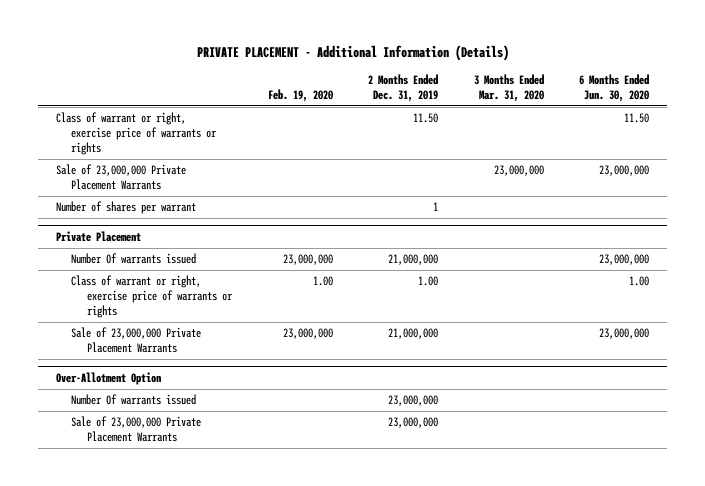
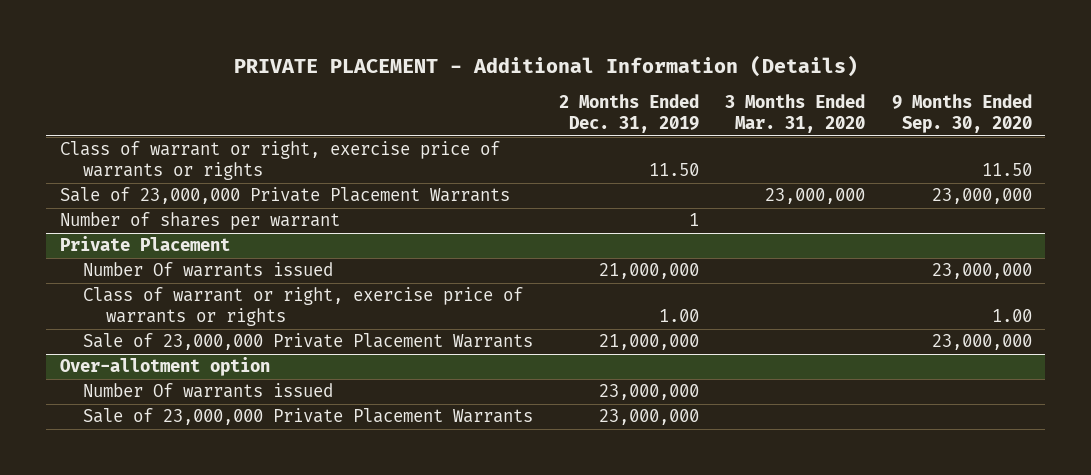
- | Feb. 19, 2020 | 2 Months Ended Dec. 31, 2019 | 3 Months Ended Mar. 31, 2020 | 6 Months Ended Jun. 30, 2020
+ | 2 Months Ended Dec. 31, 2019 | 3 Months Ended Mar. 31, 2020 | 9 Months Ended Sep. 30, 2020
- Over-Allotment Option
+ Over-allotment option

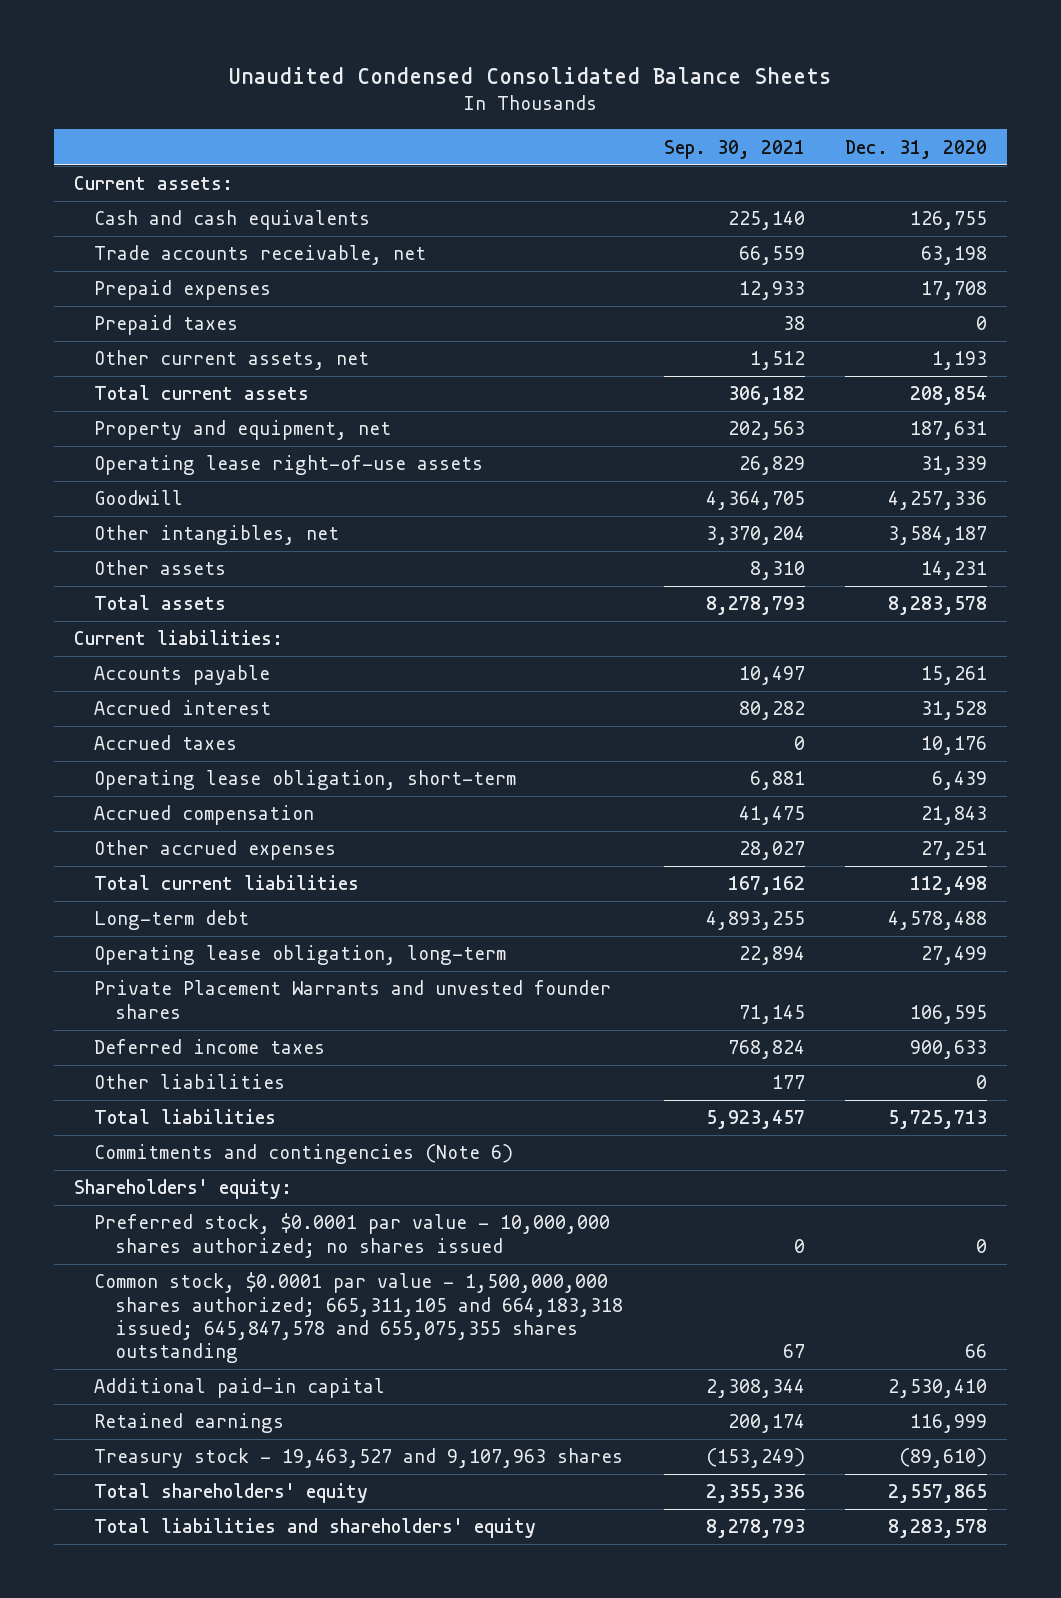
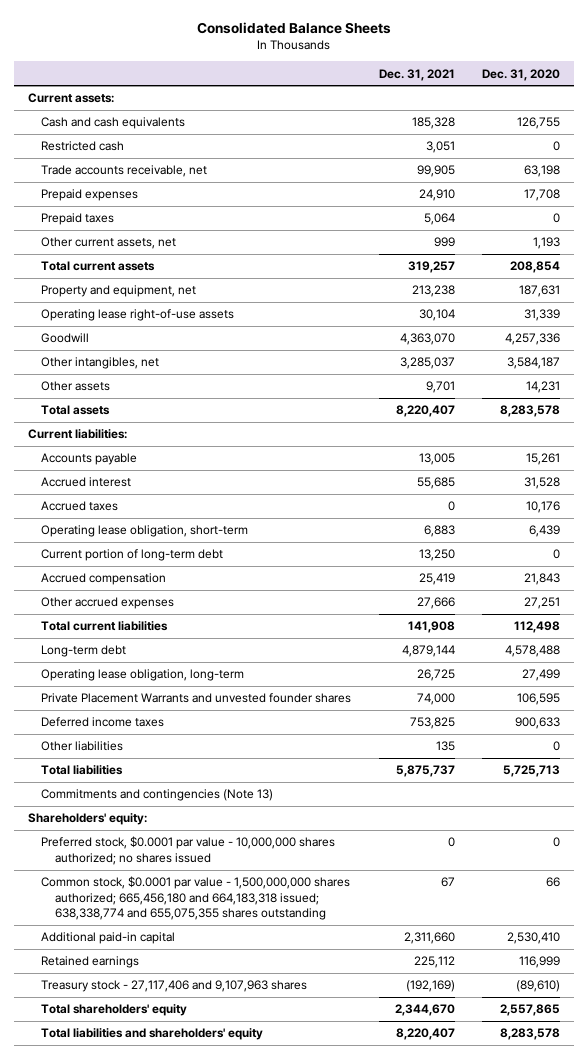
- Unaudited Condensed Consolidated Balance Sheets
+ Consolidated Balance Sheets
- | Sep. 30, 2021 | Dec. 31, 2020
+ | Dec. 31, 2021 | Dec. 31, 2020
+ Restricted cash | 3,051 | 0
+ Current portion of long-term debt | 13,250 | 0
- Commitments and contingencies (Note 6)
+ Commitments and contingencies (Note 13)
- Common stock, $0.0001 par value - 1,500,000,000 shares authorized; 665,311,105 and 664,183,318 issued; 645,847,578 and 655,075,355 shares outstanding | 67 | 66
+ Common stock, $0.0001 par value - 1,500,000,000 shares authorized; 665,456,180 and 664,183,318 issued; 638,338,774 and 655,075,355 shares outstanding | 67 | 66
- Treasury stock - 19,463,527 and 9,107,963 shares | (153,249) | (89,610)
+ Treasury stock - 27,117,406 and 9,107,963 shares | (192,169) | (89,610)

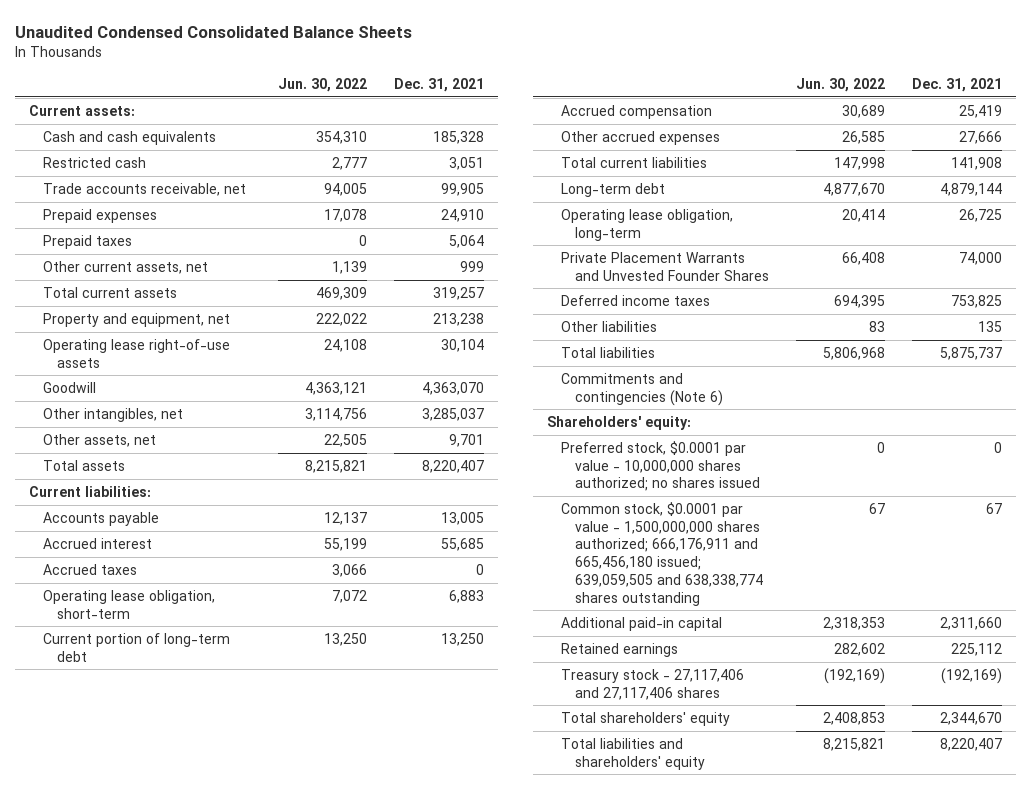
- Consolidated Balance Sheets
+ Unaudited Condensed Consolidated Balance Sheets
- | Dec. 31, 2021 | Dec. 31, 2020
+ | Jun. 30, 2022 | Dec. 31, 2021
- Other assets | 9,701 | 14,231
+ Other assets, net | 22,505 | 9,701
- Private Placement Warrants and unvested founder shares | 74,000 | 106,595
+ Private Placement Warrants and Unvested Founder Shares | 66,408 | 74,000
- Commitments and contingencies (Note 13)
+ Commitments and contingencies (Note 6)
- Common stock, $0.0001 par value - 1,500,000,000 shares authorized; 665,456,180 and 664,183,318 issued; 638,338,774 and 655,075,355 shares outstanding | 67 | 66
+ Common stock, $0.0001 par value - 1,500,000,000 shares authorized; 666,176,911 and 665,456,180 issued; 639,059,505 and 638,338,774 shares outstanding | 67 | 67
- Treasury stock - 27,117,406 and 9,107,963 shares | (192,169) | (89,610)
+ Treasury stock - 27,117,406 and 27,117,406 shares | (192,169) | (192,169)

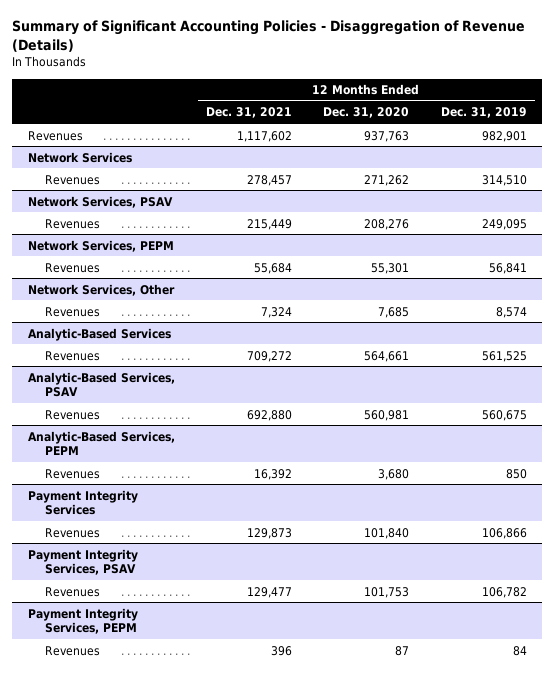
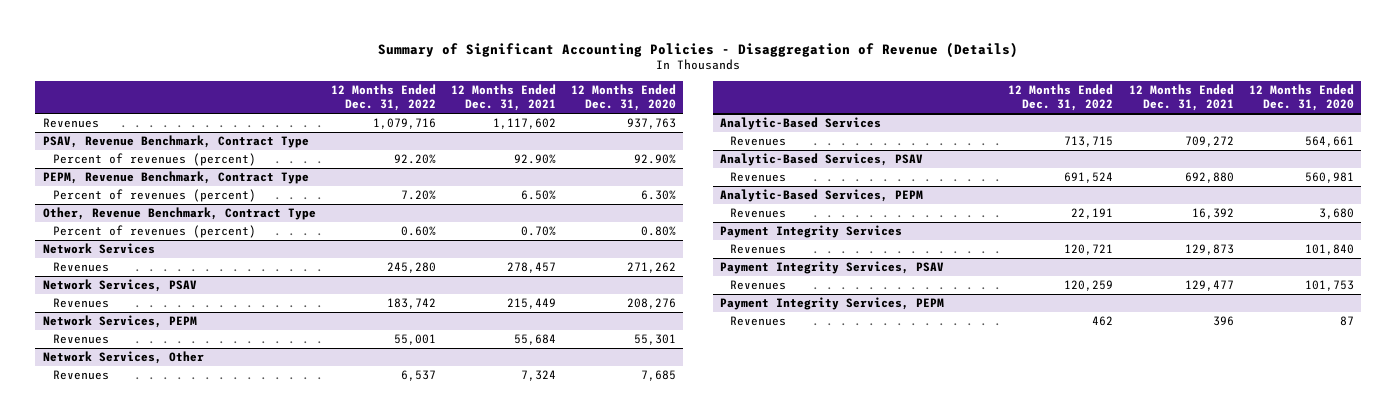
- | 12 Months Ended Dec. 31, 2021 | 12 Months Ended Dec. 31, 2020 | 12 Months Ended Dec. 31, 2019
+ | 12 Months Ended Dec. 31, 2022 | 12 Months Ended Dec. 31, 2021 | 12 Months Ended Dec. 31, 2020
+ PSAV, Revenue Benchmark, Contract Type
+ Percent of revenues (percent) | 92.20% | 92.90% | 92.90%
+ PEPM, Revenue Benchmark, Contract Type
+ Percent of revenues (percent) | 7.20% | 6.50% | 6.30%
+ Other, Revenue Benchmark, Contract Type
+ Percent of revenues (percent) | 0.60% | 0.70% | 0.80%

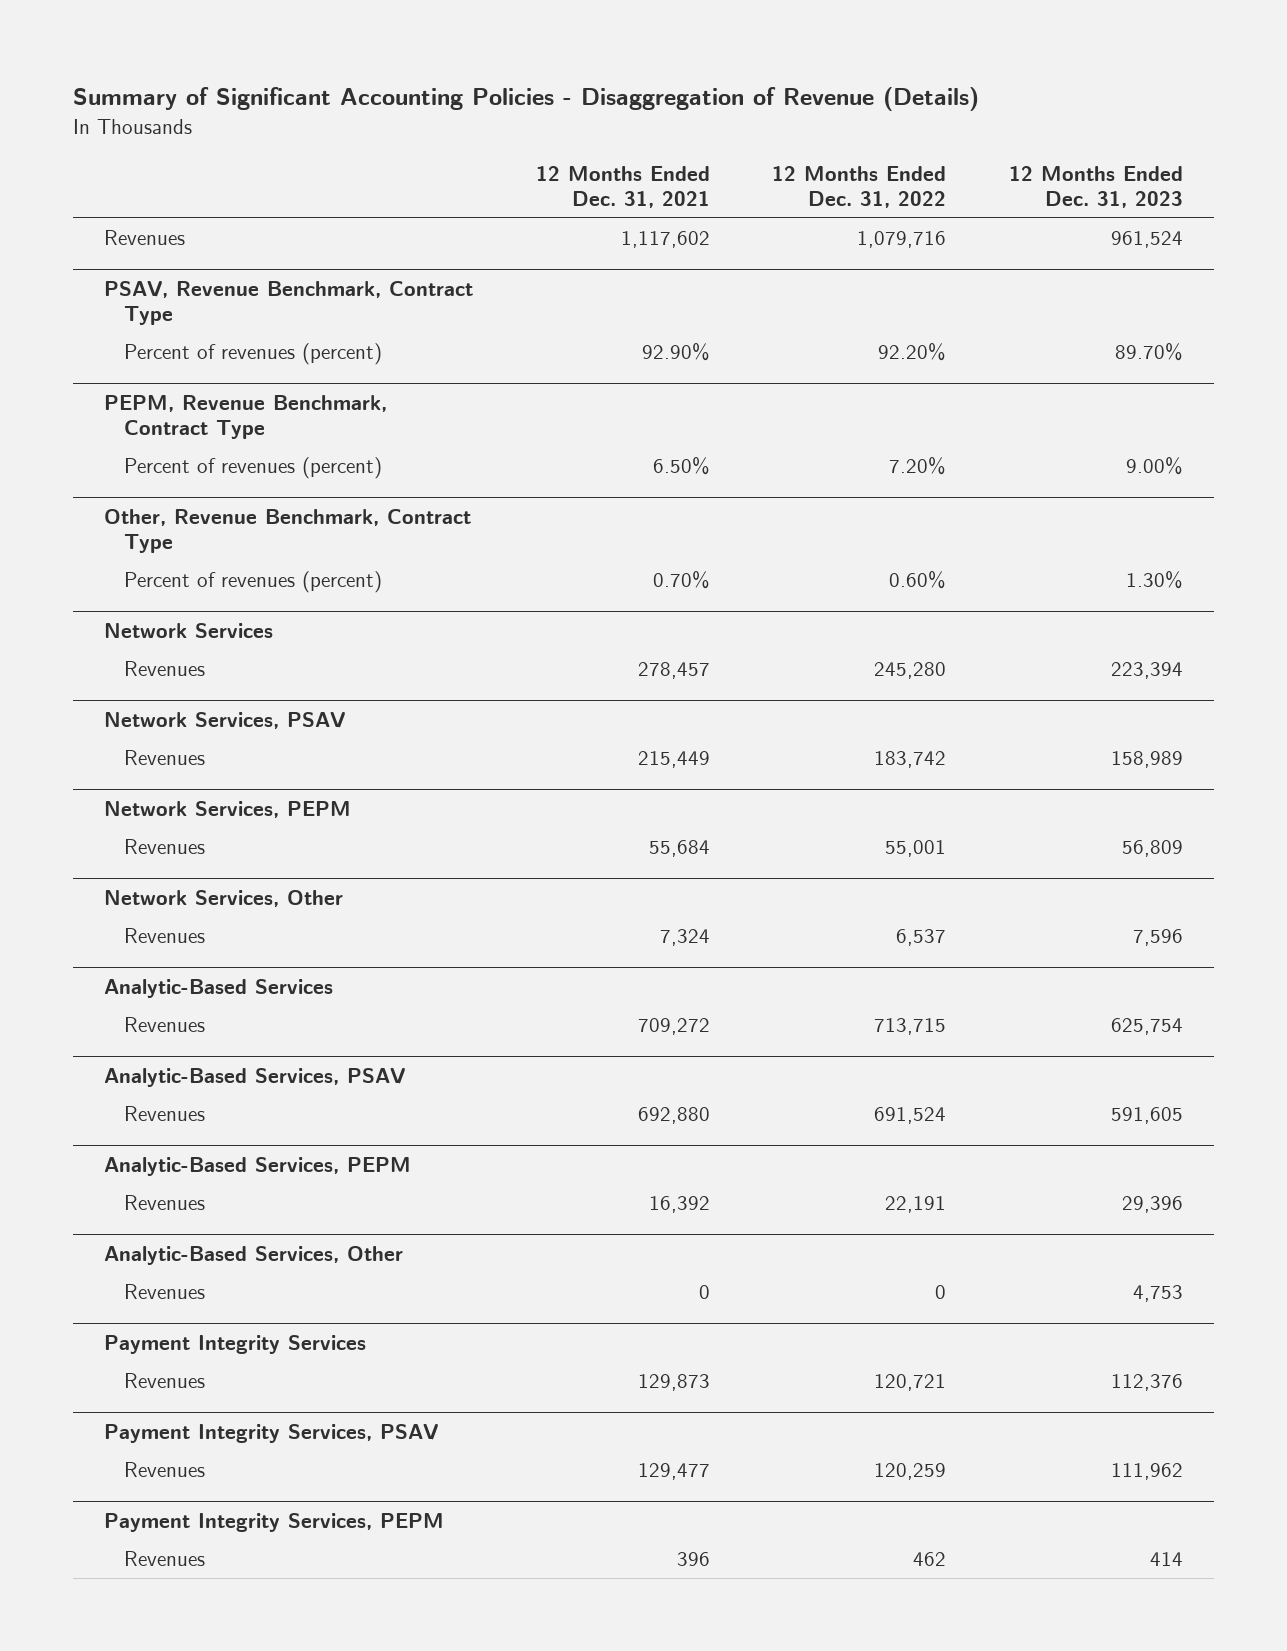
- | 12 Months Ended Dec. 31, 2022 | 12 Months Ended Dec. 31, 2021 | 12 Months Ended Dec. 31, 2020
+ | 12 Months Ended Dec. 31, 2021 | 12 Months Ended Dec. 31, 2022 | 12 Months Ended Dec. 31, 2023
+ Analytic-Based Services, Other
+ Revenues | 0 | 0 | 4,753

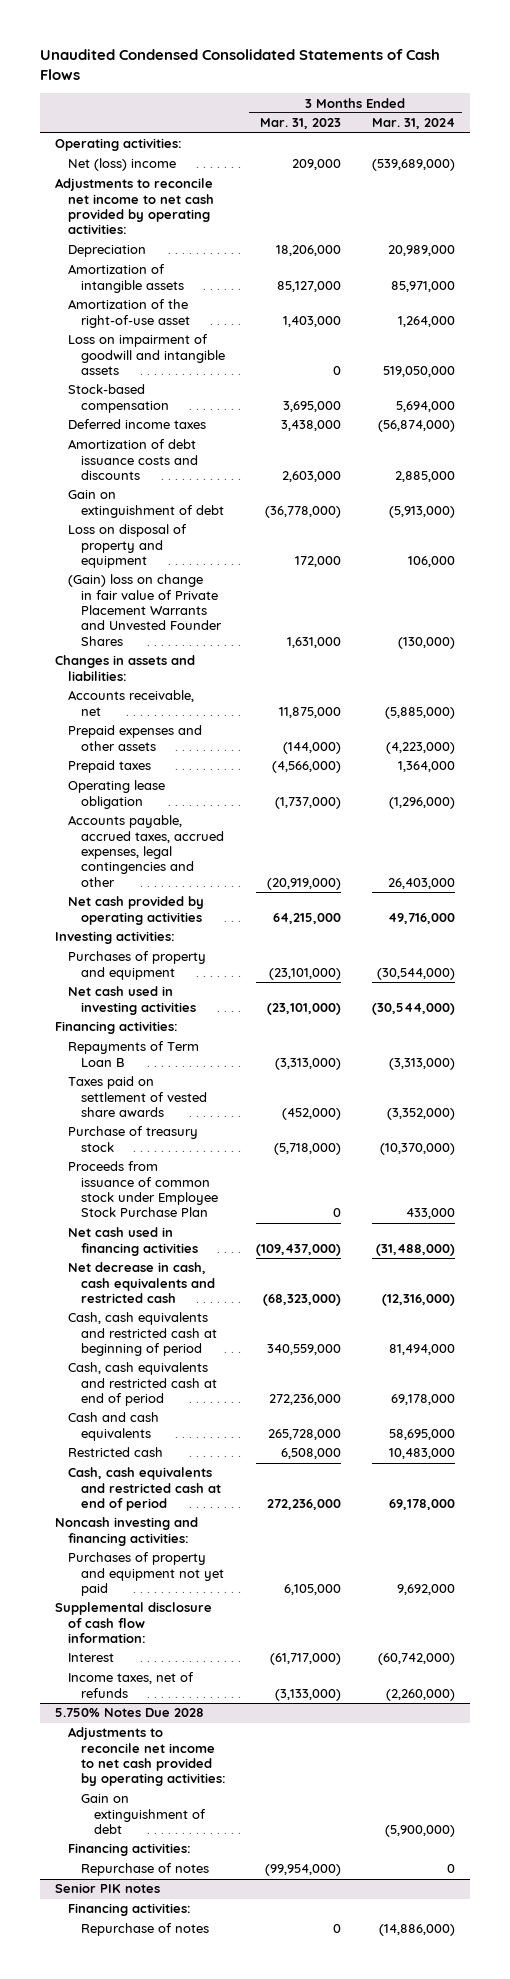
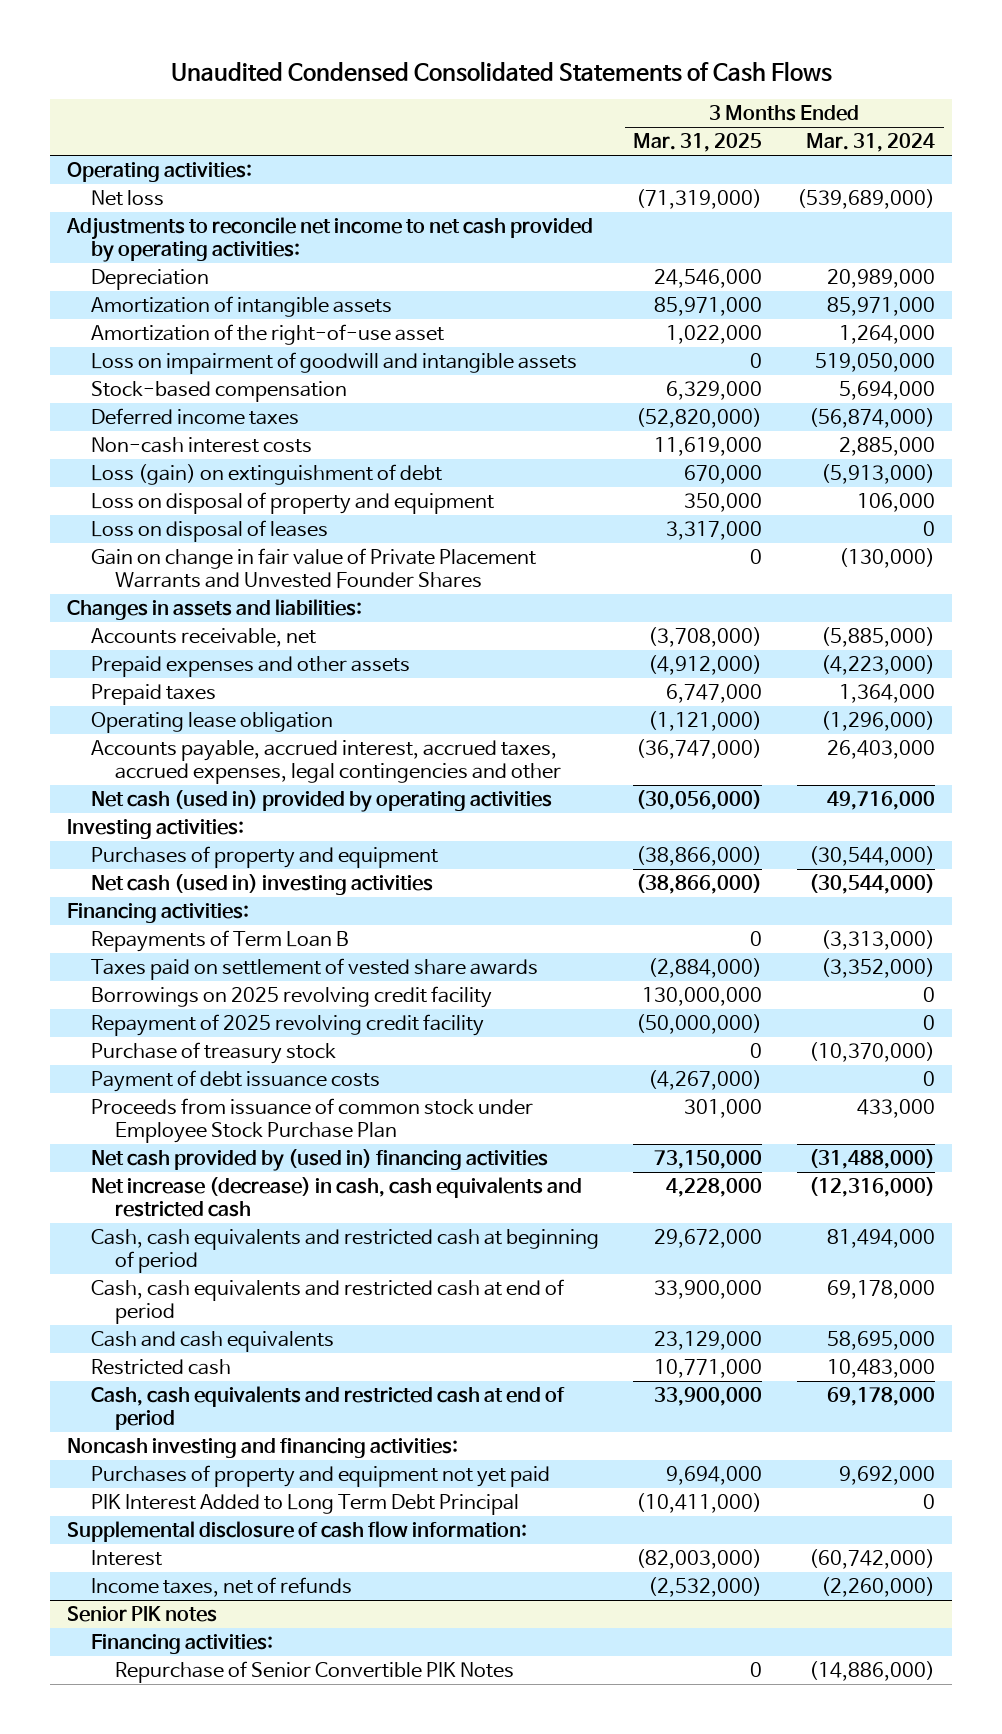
- | 3 Months Ended Mar. 31, 2023 | 3 Months Ended Mar. 31, 2024
+ | 3 Months Ended Mar. 31, 2025 | 3 Months Ended Mar. 31, 2024
- Net (loss) income | 209,000 | (539,689,000)
+ Net loss | (71,319,000) | (539,689,000)
- Amortization of debt issuance costs and discounts | 2,603,000 | 2,885,000
- Gain on extinguishment of debt | (36,778,000) | (5,913,000)
+ Non-cash interest costs | 11,619,000 | 2,885,000
+ Loss (gain) on extinguishment of debt | 670,000 | (5,913,000)
- (Gain) loss on change in fair value of Private Placement Warrants and Unvested Founder Shares | 1,631,000 | (130,000)
+ Loss on disposal of leases | 3,317,000 | 0
+ Gain on change in fair value of Private Placement Warrants and Unvested Founder Shares | 0 | (130,000)
- Accounts payable, accrued taxes, accrued expenses, legal contingencies and other | (20,919,000) | 26,403,000
- Net cash provided by operating activities | 64,215,000 | 49,716,000
+ Accounts payable, accrued interest, accrued taxes, accrued expenses, legal contingencies and other | (36,747,000) | 26,403,000
+ Net cash (used in) provided by operating activities | (30,056,000) | 49,716,000
- Net cash used in investing activities | (23,101,000) | (30,544,000)
+ Net cash (used in) investing activities | (38,866,000) | (30,544,000)
+ Borrowings on 2025 revolving credit facility | 130,000,000 | 0
+ Repayment of 2025 revolving credit facility | (50,000,000) | 0
+ Payment of debt issuance costs | (4,267,000) | 0
- Net cash used in financing activities | (109,437,000) | (31,488,000)
- Net decrease in cash, cash equivalents and restricted cash | (68,323,000) | (12,316,000)
+ Net cash provided by (used in) financing activities | 73,150,000 | (31,488,000)
+ Net increase (decrease) in cash, cash equivalents and restricted cash | 4,228,000 | (12,316,000)
+ PIK Interest Added to Long Term Debt Principal | (10,411,000) | 0
- 5.750% Notes Due 2028
- Adjustments to reconcile net income to net cash provided by operating activities:
- Gain on extinguishment of debt | | (5,900,000)
- Financing activities:
- Repurchase of notes | (99,954,000) | 0
@ Senior PIK notes
- Repurchase of notes | 0 | (14,886,000)
+ Repurchase of Senior Convertible PIK Notes | 0 | (14,886,000)

